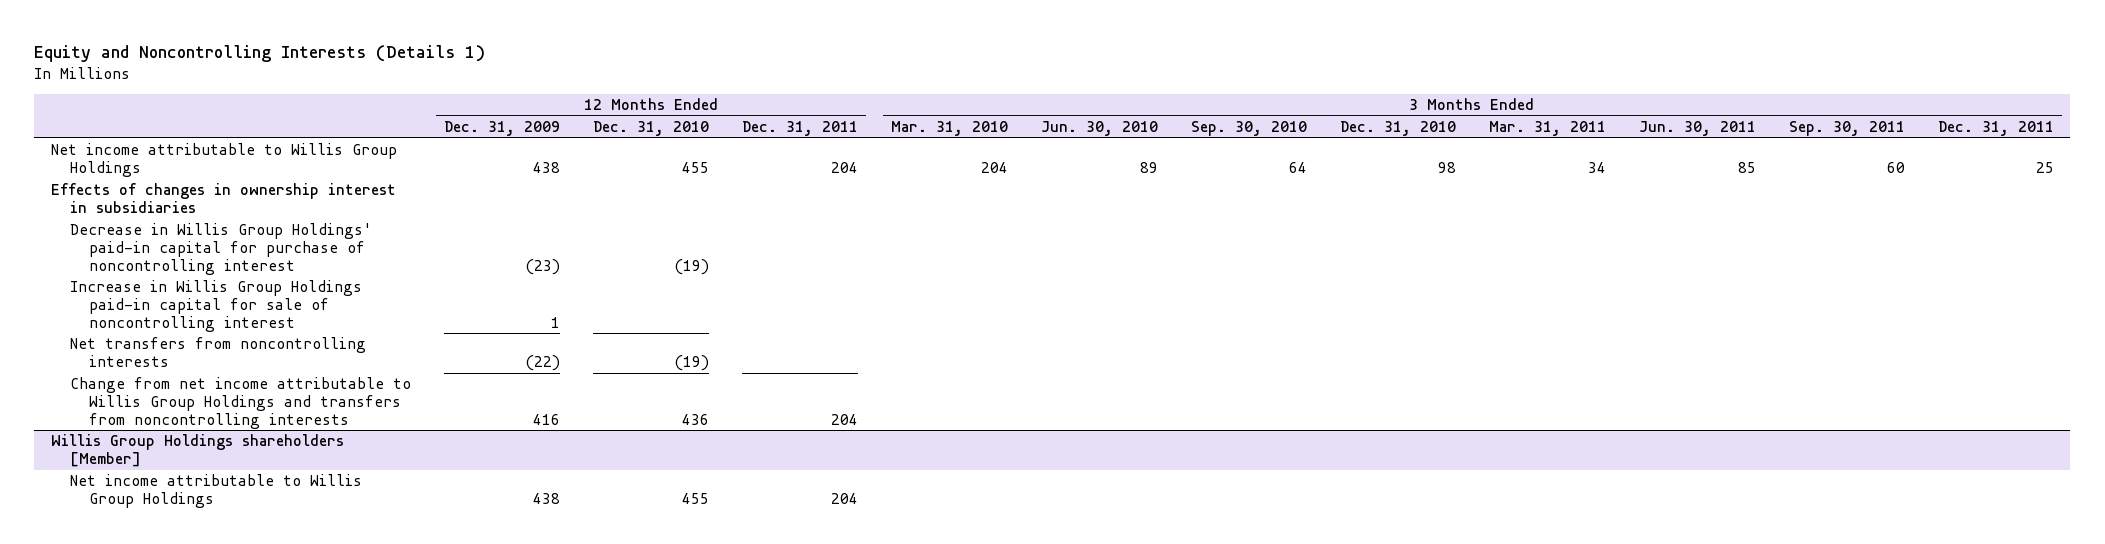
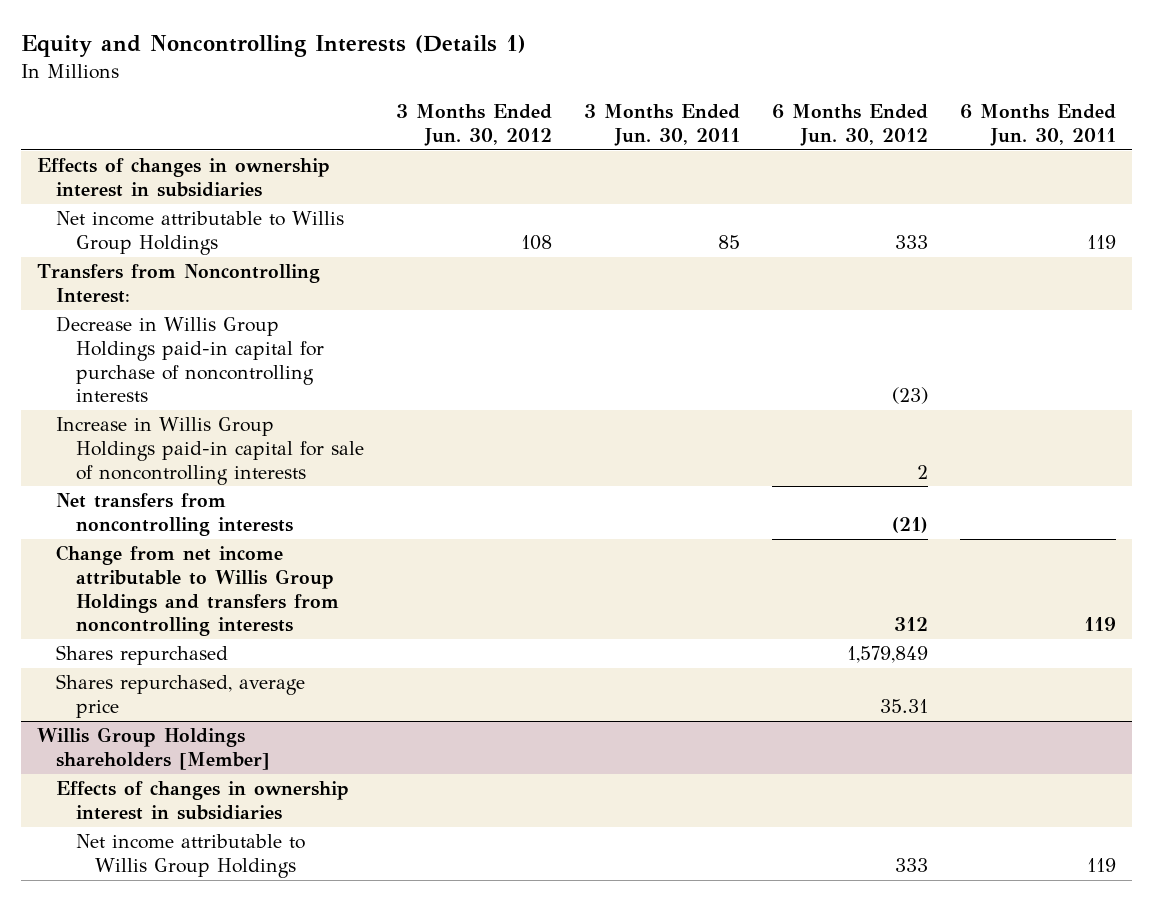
- | 12 Months Ended Dec. 31, 2009 | 12 Months Ended Dec. 31, 2010 | 12 Months Ended Dec. 31, 2011 | 3 Months Ended Mar. 31, 2010 | 3 Months Ended Jun. 30, 2010 | 3 Months Ended Sep. 30, 2010 | 3 Months Ended Dec. 31, 2010 | 3 Months Ended Mar. 31, 2011 | 3 Months Ended Jun. 30, 2011 | 3 Months Ended Sep. 30, 2011 | 3 Months Ended Dec. 31, 2011
+ | 3 Months Ended Jun. 30, 2012 | 3 Months Ended Jun. 30, 2011 | 6 Months Ended Jun. 30, 2012 | 6 Months Ended Jun. 30, 2011
- Decrease in Willis Group Holdings' paid-in capital for purchase of noncontrolling interest | (23) | (19) | | | | | | | | |
- Increase in Willis Group Holdings paid-in capital for sale of noncontrolling interest | 1 | | | | | | | | | |
moved down: Net income attributable to Willis Group Holdings | 108 | 85 | 333 | 119
+ Transfers from Noncontrolling Interest:
+ Decrease in Willis Group Holdings paid-in capital for purchase of noncontrolling interests | | | (23) |
+ Increase in Willis Group Holdings paid-in capital for sale of noncontrolling interests | | | 2 |
+ Shares repurchased | | | 1,579,849 |
+ Shares repurchased, average price | | | 35.31 |
@ Willis Group Holdings shareholders [Member]
+ Effects of changes in ownership interest in subsidiaries

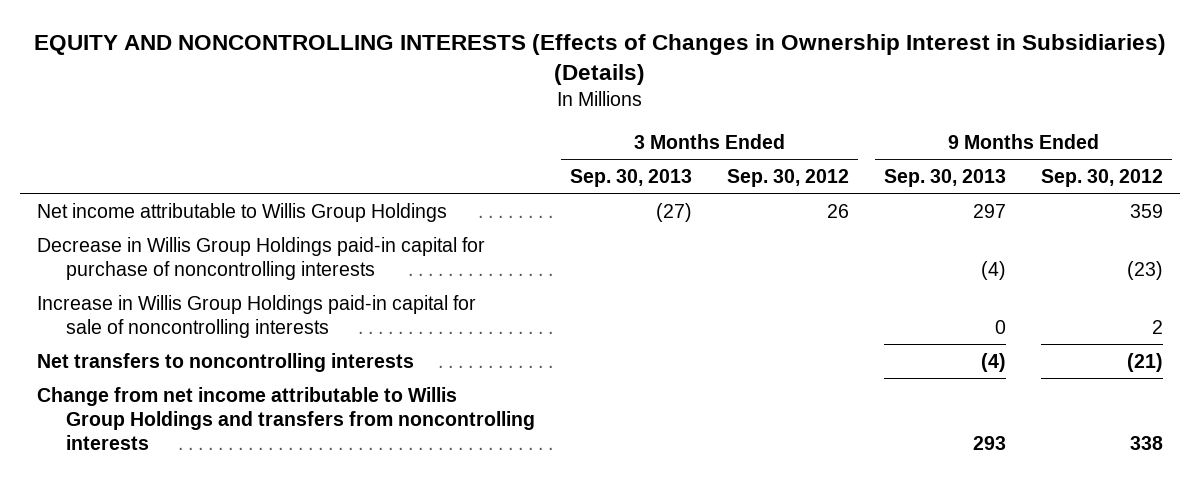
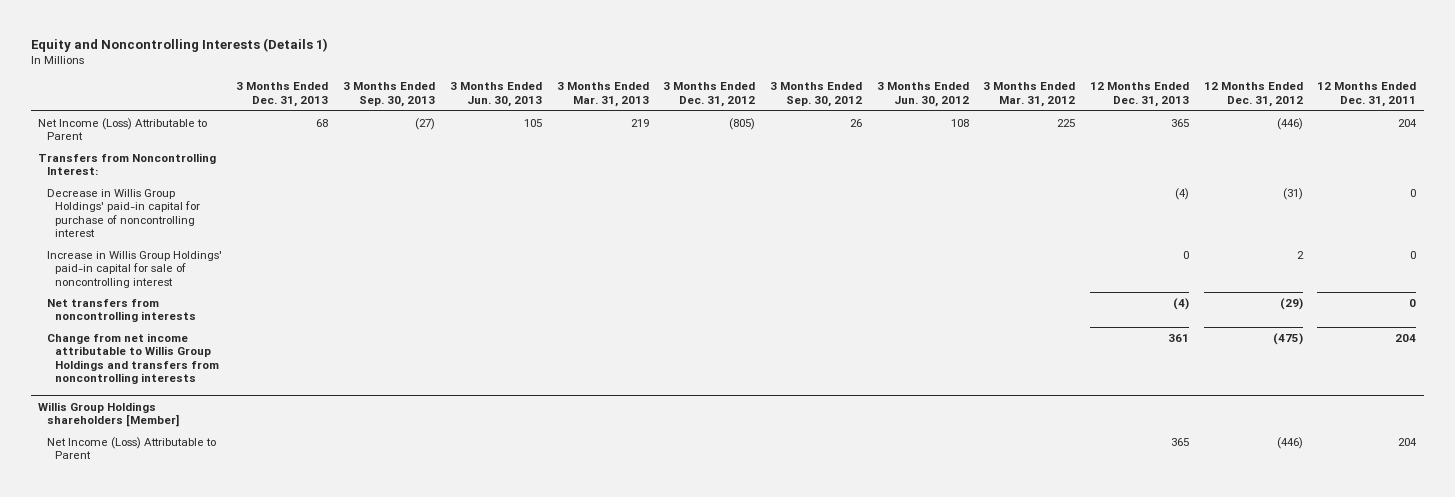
- EQUITY AND NONCONTROLLING INTERESTS (Effects of Changes in Ownership Interest in Subsidiaries) (Details)
+ Equity and Noncontrolling Interests (Details 1)
- | 3 Months Ended Sep. 30, 2013 | 3 Months Ended Sep. 30, 2012 | 9 Months Ended Sep. 30, 2013 | 9 Months Ended Sep. 30, 2012
+ | 3 Months Ended Dec. 31, 2013 | 3 Months Ended Sep. 30, 2013 | 3 Months Ended Jun. 30, 2013 | 3 Months Ended Mar. 31, 2013 | 3 Months Ended Dec. 31, 2012 | 3 Months Ended Sep. 30, 2012 | 3 Months Ended Jun. 30, 2012 | 3 Months Ended Mar. 31, 2012 | 12 Months Ended Dec. 31, 2013 | 12 Months Ended Dec. 31, 2012 | 12 Months Ended Dec. 31, 2011
- Net income attributable to Willis Group Holdings | (27) | 26 | 297 | 359
- Decrease in Willis Group Holdings paid-in capital for purchase of noncontrolling interests | | | (4) | (23)
- Increase in Willis Group Holdings paid-in capital for sale of noncontrolling interests | | | 0 | 2
- Net transfers to noncontrolling interests | | | (4) | (21)
+ Net Income (Loss) Attributable to Parent | 68 | (27) | 105 | 219 | (805) | 26 | 108 | 225 | 365 | (446) | 204
+ Transfers from Noncontrolling Interest:
+ Decrease in Willis Group Holdings' paid-in capital for purchase of noncontrolling interest | | | | | | | | | (4) | (31) | 0
+ Increase in Willis Group Holdings' paid-in capital for sale of noncontrolling interest | | | | | | | | | 0 | 2 | 0
+ Net transfers from noncontrolling interests | | | | | | | | | (4) | (29) | 0
+ Willis Group Holdings shareholders [Member]
+ Net Income (Loss) Attributable to Parent | | | | | | | | | 365 | (446) | 204

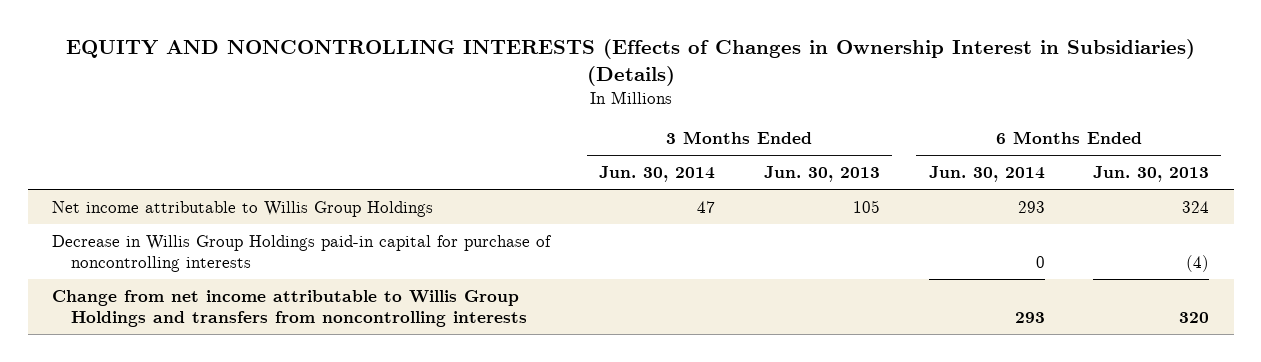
- Equity and Noncontrolling Interests (Details 1)
+ EQUITY AND NONCONTROLLING INTERESTS (Effects of Changes in Ownership Interest in Subsidiaries) (Details)
- | 3 Months Ended Dec. 31, 2013 | 3 Months Ended Sep. 30, 2013 | 3 Months Ended Jun. 30, 2013 | 3 Months Ended Mar. 31, 2013 | 3 Months Ended Dec. 31, 2012 | 3 Months Ended Sep. 30, 2012 | 3 Months Ended Jun. 30, 2012 | 3 Months Ended Mar. 31, 2012 | 12 Months Ended Dec. 31, 2013 | 12 Months Ended Dec. 31, 2012 | 12 Months Ended Dec. 31, 2011
+ | 3 Months Ended Jun. 30, 2014 | 3 Months Ended Jun. 30, 2013 | 6 Months Ended Jun. 30, 2014 | 6 Months Ended Jun. 30, 2013
- Net Income (Loss) Attributable to Parent | 68 | (27) | 105 | 219 | (805) | 26 | 108 | 225 | 365 | (446) | 204
- Transfers from Noncontrolling Interest:
- Decrease in Willis Group Holdings' paid-in capital for purchase of noncontrolling interest | | | | | | | | | (4) | (31) | 0
- Increase in Willis Group Holdings' paid-in capital for sale of noncontrolling interest | | | | | | | | | 0 | 2 | 0
- Net transfers from noncontrolling interests | | | | | | | | | (4) | (29) | 0
+ Net income attributable to Willis Group Holdings | 47 | 105 | 293 | 324
+ Decrease in Willis Group Holdings paid-in capital for purchase of noncontrolling interests | | | 0 | (4)
- Willis Group Holdings shareholders [Member]
- Net Income (Loss) Attributable to Parent | | | | | | | | | 365 | (446) | 204

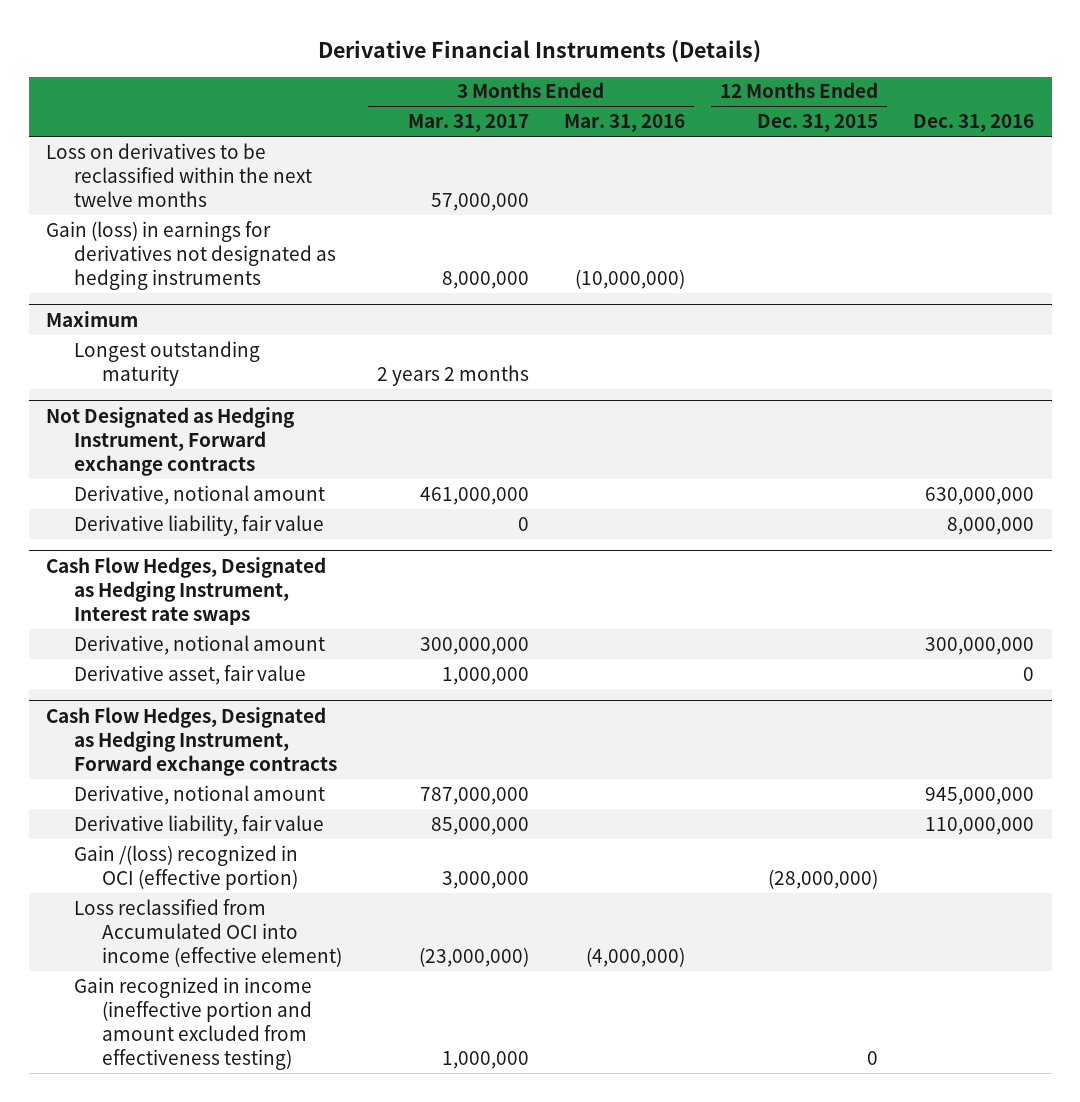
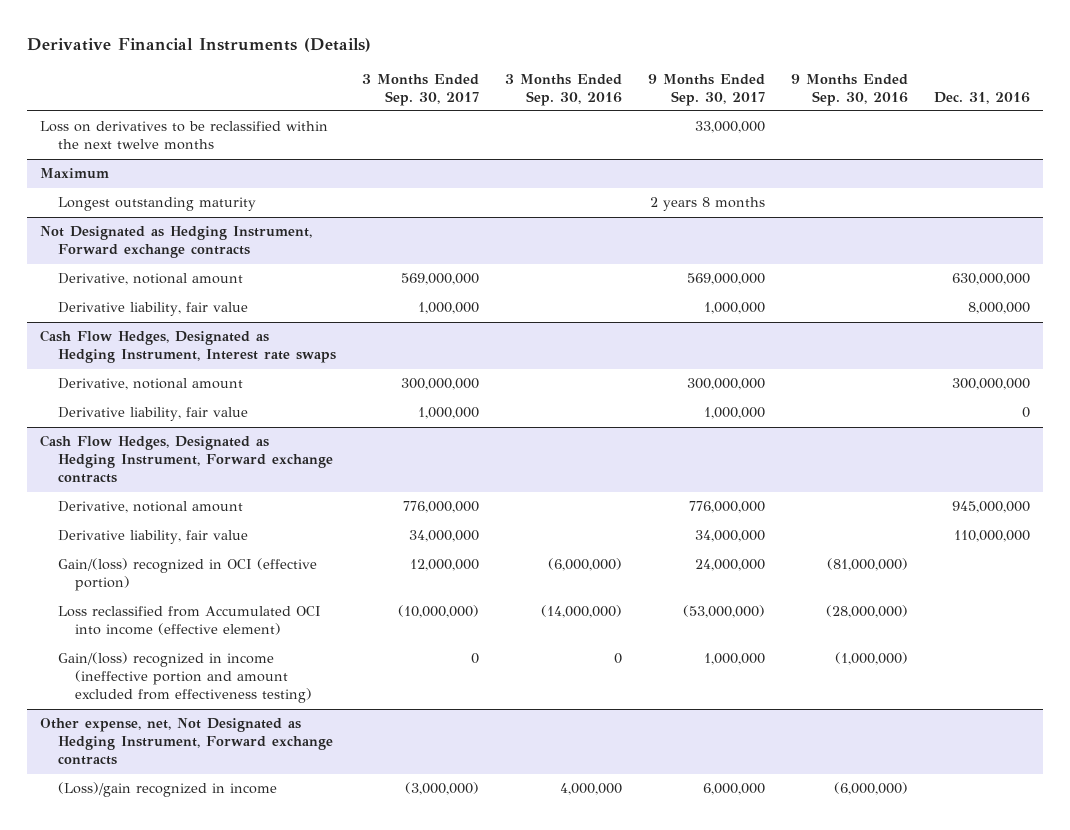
- | 3 Months Ended Mar. 31, 2017 | 3 Months Ended Mar. 31, 2016 | 12 Months Ended Dec. 31, 2015 | Dec. 31, 2016
+ | 3 Months Ended Sep. 30, 2017 | 3 Months Ended Sep. 30, 2016 | 9 Months Ended Sep. 30, 2017 | 9 Months Ended Sep. 30, 2016 | Dec. 31, 2016
- Gain (loss) in earnings for derivatives not designated as hedging instruments | 8,000,000 | (10,000,000) | |
@ Cash Flow Hedges, Designated as Hedging Instrument, Interest rate swaps
- Derivative asset, fair value | 1,000,000 | | | 0
+ Derivative liability, fair value | 1,000,000 | | 1,000,000 | | 0
@ Cash Flow Hedges, Designated as Hedging Instrument, Forward exchange contracts
- Gain /(loss) recognized in OCI (effective portion) | 3,000,000 | | (28,000,000) |
+ Gain/(loss) recognized in OCI (effective portion) | 12,000,000 | (6,000,000) | 24,000,000 | (81,000,000) |
- Gain recognized in income (ineffective portion and amount excluded from effectiveness testing) | 1,000,000 | | 0 |
+ Gain/(loss) recognized in income (ineffective portion and amount excluded from effectiveness testing) | 0 | 0 | 1,000,000 | (1,000,000) |
+ Other expense, net, Not Designated as Hedging Instrument, Forward exchange contracts
+ (Loss)/gain recognized in income | (3,000,000) | 4,000,000 | 6,000,000 | (6,000,000) |

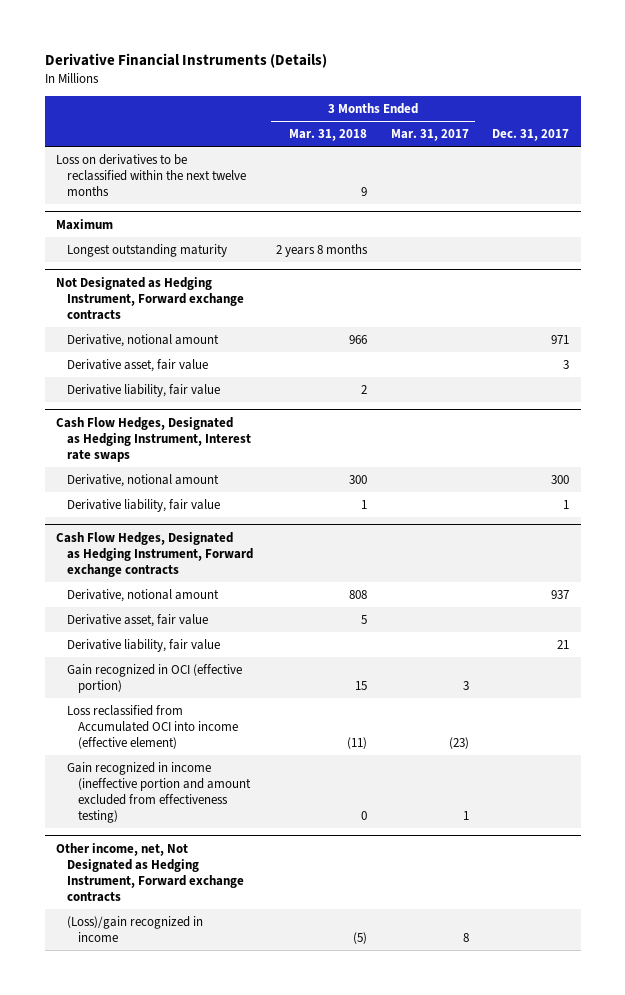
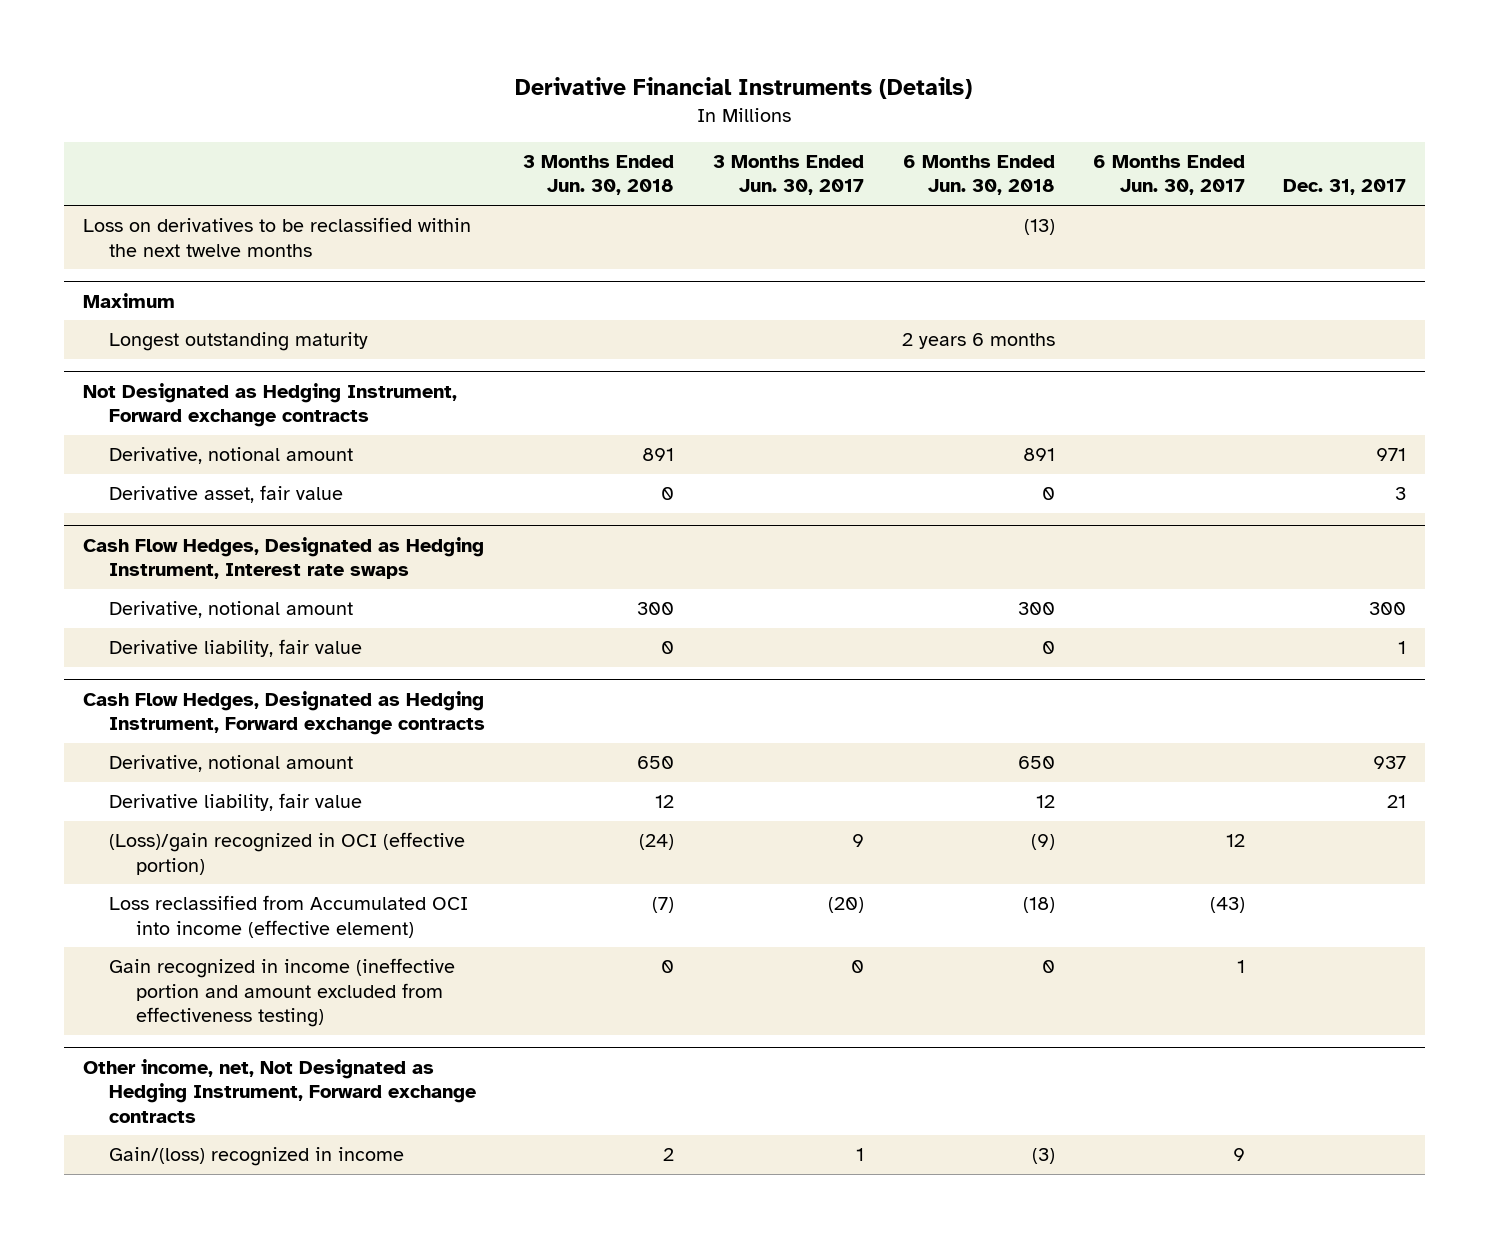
- | 3 Months Ended Mar. 31, 2018 | 3 Months Ended Mar. 31, 2017 | Dec. 31, 2017
+ | 3 Months Ended Jun. 30, 2018 | 3 Months Ended Jun. 30, 2017 | 6 Months Ended Jun. 30, 2018 | 6 Months Ended Jun. 30, 2017 | Dec. 31, 2017
@ Not Designated as Hedging Instrument, Forward exchange contracts
- Derivative liability, fair value | 2 | |
@ Cash Flow Hedges, Designated as Hedging Instrument, Forward exchange contracts
- Derivative asset, fair value | 5 | |
- Gain recognized in OCI (effective portion) | 15 | 3 |
+ (Loss)/gain recognized in OCI (effective portion) | (24) | 9 | (9) | 12 |
@ Other income, net, Not Designated as Hedging Instrument, Forward exchange contracts
- (Loss)/gain recognized in income | (5) | 8 |
+ Gain/(loss) recognized in income | 2 | 1 | (3) | 9 |

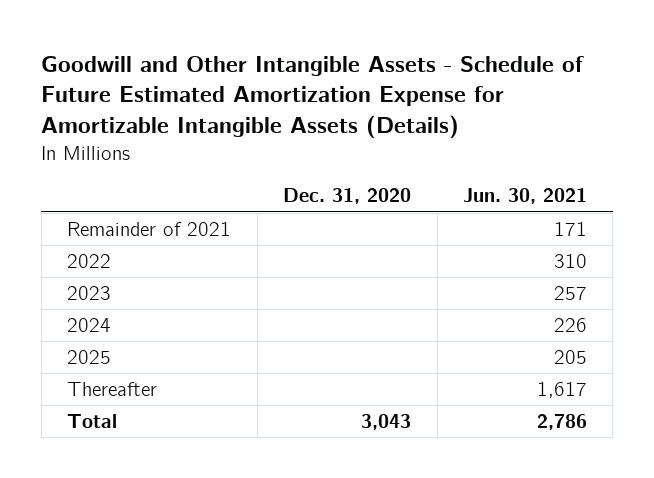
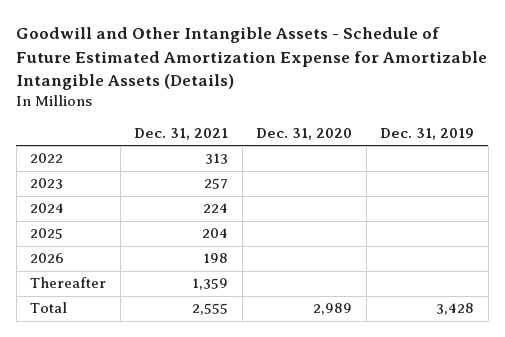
- | Dec. 31, 2020 | Jun. 30, 2021
+ | Dec. 31, 2021 | Dec. 31, 2020 | Dec. 31, 2019
- Remainder of 2021 | | 171
+ 2026 | 198 | |
- Total | 3,043 | 2,786
+ Total | 2,555 | 2,989 | 3,428

